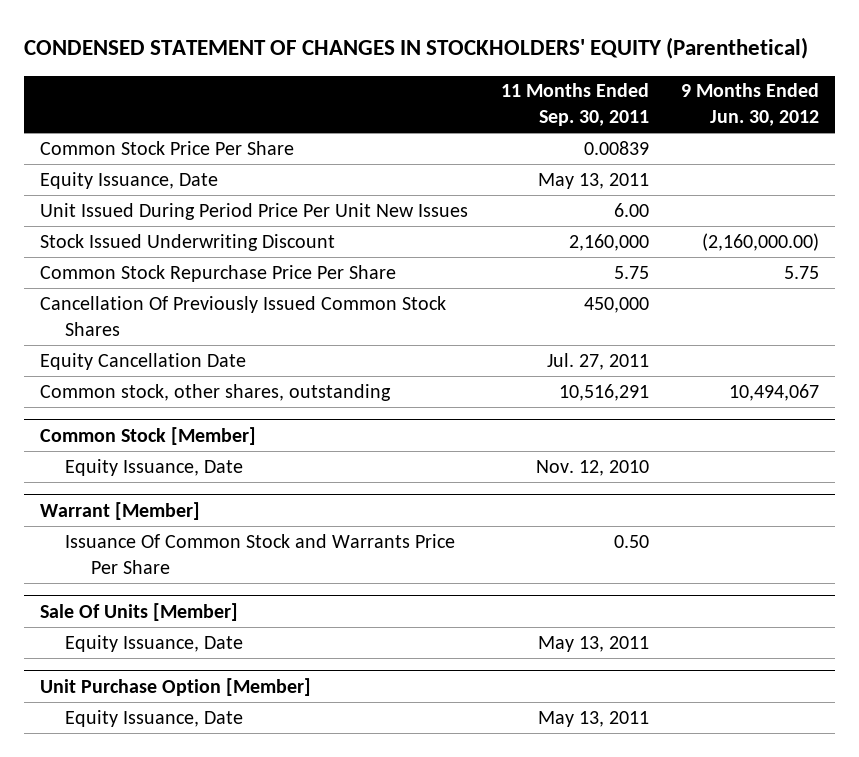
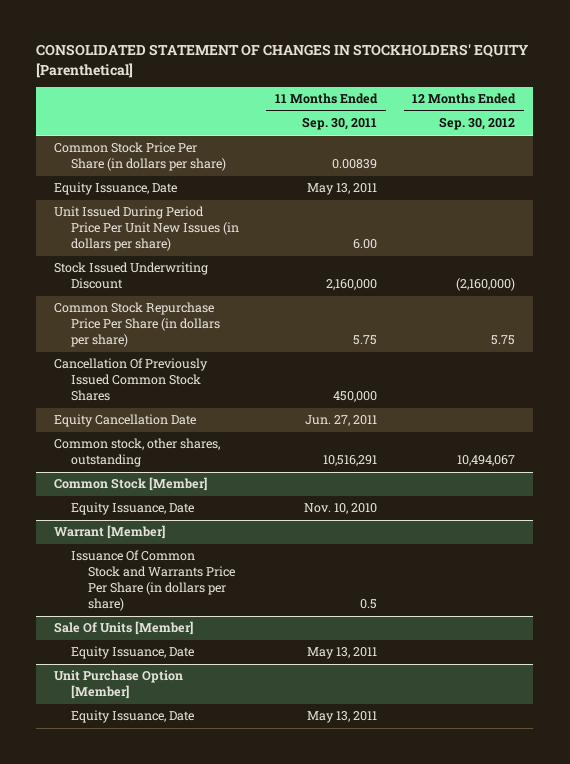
- CONDENSED STATEMENT OF CHANGES IN STOCKHOLDERS' EQUITY (Parenthetical)
+ CONSOLIDATED STATEMENT OF CHANGES IN STOCKHOLDERS' EQUITY [Parenthetical]
- | 11 Months Ended Sep. 30, 2011 | 9 Months Ended Jun. 30, 2012
+ | 11 Months Ended Sep. 30, 2011 | 12 Months Ended Sep. 30, 2012
- Common Stock Price Per Share | 0.00839 |
+ Common Stock Price Per Share (in dollars per share) | 0.00839 |
- Unit Issued During Period Price Per Unit New Issues | 6.00 |
+ Unit Issued During Period Price Per Unit New Issues (in dollars per share) | 6.00 |
- Common Stock Repurchase Price Per Share | 5.75 | 5.75
+ Common Stock Repurchase Price Per Share (in dollars per share) | 5.75 | 5.75
- Equity Cancellation Date | Jul. 27, 2011 |
+ Equity Cancellation Date | Jun. 27, 2011 |
@ Common Stock [Member]
- Equity Issuance, Date | Nov. 12, 2010 |
+ Equity Issuance, Date | Nov. 10, 2010 |
@ Warrant [Member]
- Issuance Of Common Stock and Warrants Price Per Share | 0.50 |
+ Issuance Of Common Stock and Warrants Price Per Share (in dollars per share) | 0.5 |

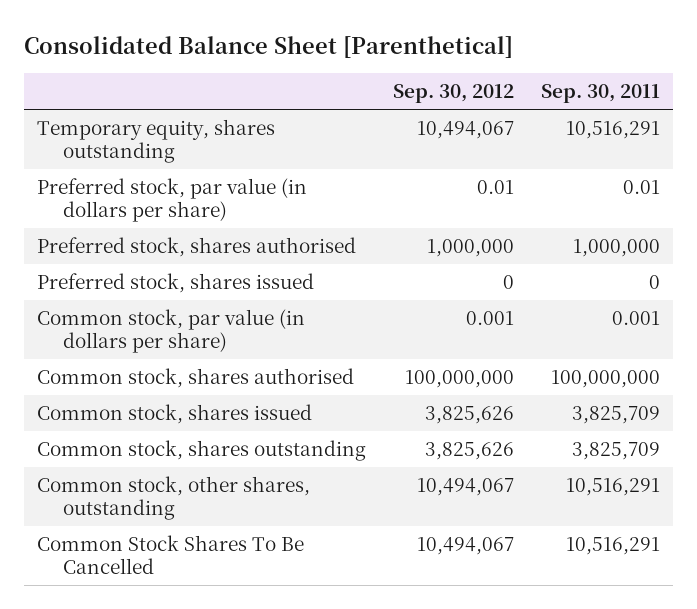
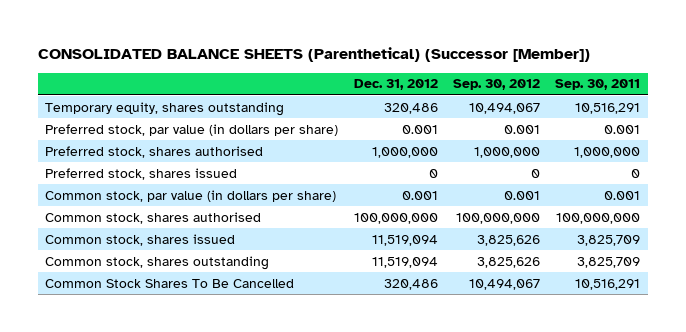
- Consolidated Balance Sheet [Parenthetical]
+ CONSOLIDATED BALANCE SHEETS (Parenthetical) (Successor [Member])
- | Sep. 30, 2012 | Sep. 30, 2011
+ | Dec. 31, 2012 | Sep. 30, 2012 | Sep. 30, 2011
- Preferred stock, par value (in dollars per share) | 0.01 | 0.01
+ Preferred stock, par value (in dollars per share) | 0.001 | 0.001 | 0.001
- Common stock, other shares, outstanding | 10,494,067 | 10,516,291

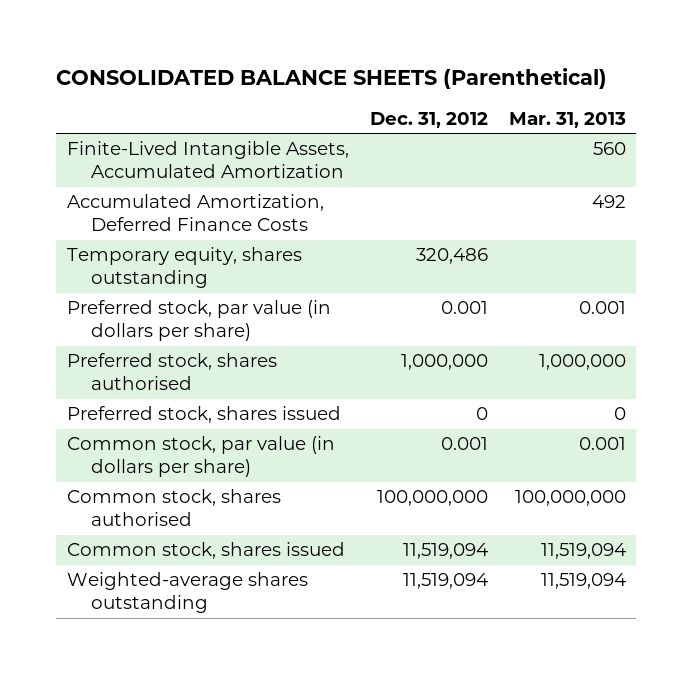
- CONSOLIDATED BALANCE SHEETS (Parenthetical) (Successor [Member])
+ CONSOLIDATED BALANCE SHEETS (Parenthetical)
- | Dec. 31, 2012 | Sep. 30, 2012 | Sep. 30, 2011
+ | Dec. 31, 2012 | Mar. 31, 2013
+ Finite-Lived Intangible Assets, Accumulated Amortization | | 560
+ Accumulated Amortization, Deferred Finance Costs | | 492
- Common stock, shares outstanding | 11,519,094 | 3,825,626 | 3,825,709
- Common Stock Shares To Be Cancelled | 320,486 | 10,494,067 | 10,516,291
+ Weighted-average shares outstanding | 11,519,094 | 11,519,094

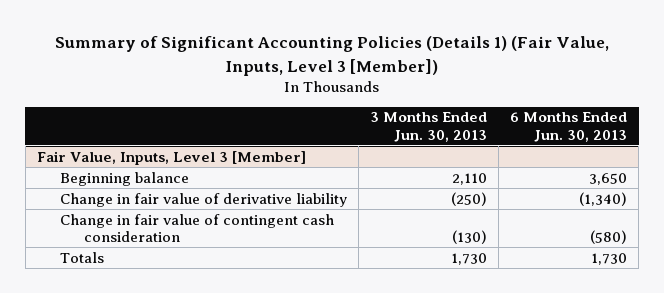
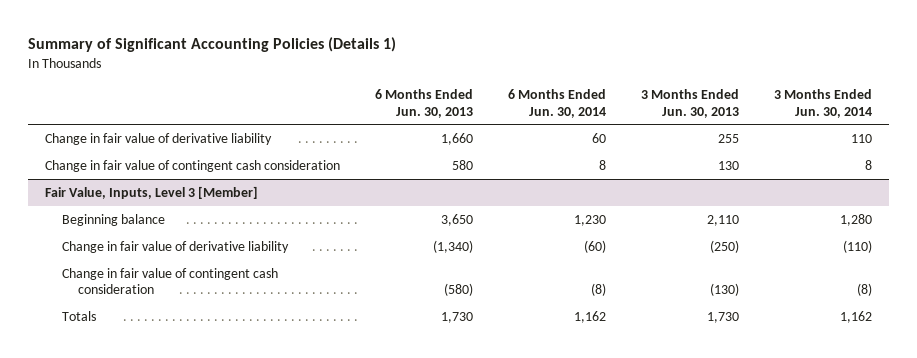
- Summary of Significant Accounting Policies (Details 1) (Fair Value, Inputs, Level 3 [Member])
+ Summary of Significant Accounting Policies (Details 1)
- | 3 Months Ended Jun. 30, 2013 | 6 Months Ended Jun. 30, 2013
+ | 6 Months Ended Jun. 30, 2013 | 6 Months Ended Jun. 30, 2014 | 3 Months Ended Jun. 30, 2013 | 3 Months Ended Jun. 30, 2014
+ Change in fair value of derivative liability | 1,660 | 60 | 255 | 110
+ Change in fair value of contingent cash consideration | 580 | 8 | 130 | 8

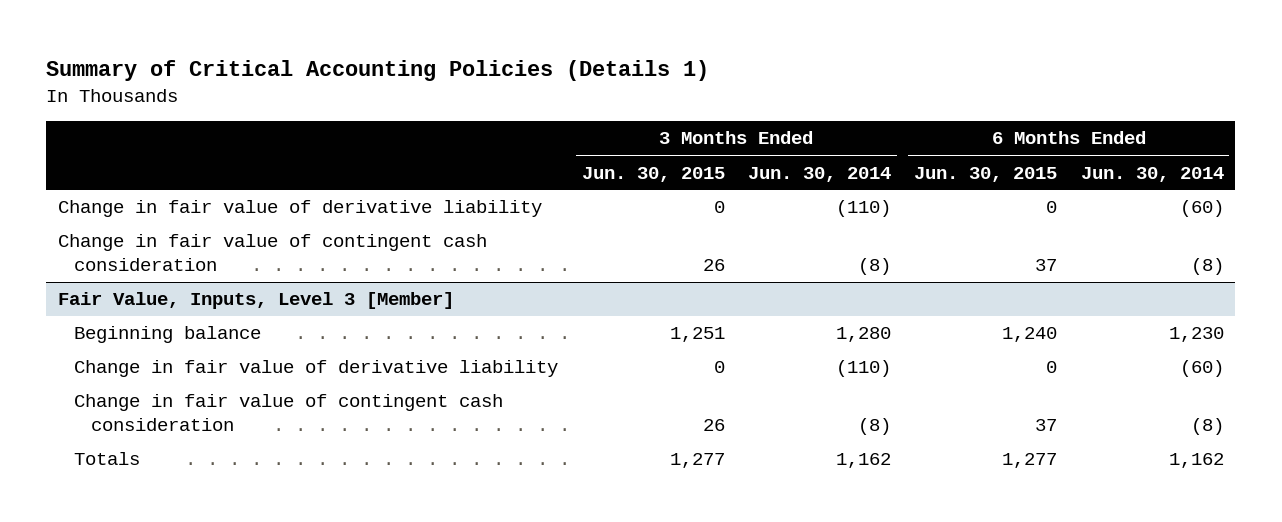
- Summary of Significant Accounting Policies (Details 1)
+ Summary of Critical Accounting Policies (Details 1)
- | 6 Months Ended Jun. 30, 2013 | 6 Months Ended Jun. 30, 2014 | 3 Months Ended Jun. 30, 2013 | 3 Months Ended Jun. 30, 2014
+ | 3 Months Ended Jun. 30, 2015 | 3 Months Ended Jun. 30, 2014 | 6 Months Ended Jun. 30, 2015 | 6 Months Ended Jun. 30, 2014
- Change in fair value of derivative liability | 1,660 | 60 | 255 | 110
- Change in fair value of contingent cash consideration | 580 | 8 | 130 | 8
+ Change in fair value of derivative liability | 0 | (110) | 0 | (60)
+ Change in fair value of contingent cash consideration | 26 | (8) | 37 | (8)

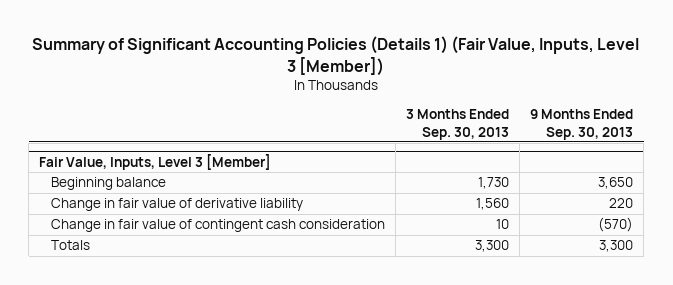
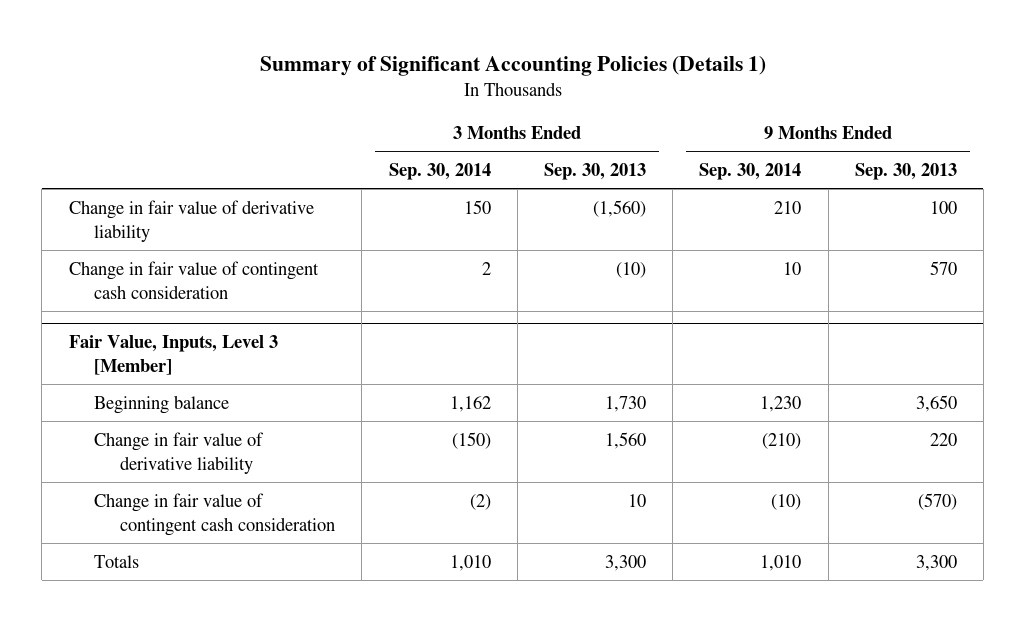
- Summary of Significant Accounting Policies (Details 1) (Fair Value, Inputs, Level 3 [Member])
+ Summary of Significant Accounting Policies (Details 1)
- | 3 Months Ended Sep. 30, 2013 | 9 Months Ended Sep. 30, 2013
+ | 3 Months Ended Sep. 30, 2014 | 3 Months Ended Sep. 30, 2013 | 9 Months Ended Sep. 30, 2014 | 9 Months Ended Sep. 30, 2013
+ Change in fair value of derivative liability | 150 | (1,560) | 210 | 100
+ Change in fair value of contingent cash consideration | 2 | (10) | 10 | 570

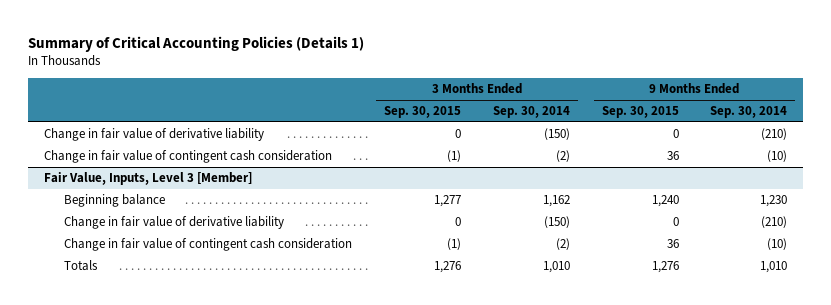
- Summary of Significant Accounting Policies (Details 1)
+ Summary of Critical Accounting Policies (Details 1)
- | 3 Months Ended Sep. 30, 2014 | 3 Months Ended Sep. 30, 2013 | 9 Months Ended Sep. 30, 2014 | 9 Months Ended Sep. 30, 2013
+ | 3 Months Ended Sep. 30, 2015 | 3 Months Ended Sep. 30, 2014 | 9 Months Ended Sep. 30, 2015 | 9 Months Ended Sep. 30, 2014
- Change in fair value of derivative liability | 150 | (1,560) | 210 | 100
- Change in fair value of contingent cash consideration | 2 | (10) | 10 | 570
+ Change in fair value of derivative liability | 0 | (150) | 0 | (210)
+ Change in fair value of contingent cash consideration | (1) | (2) | 36 | (10)

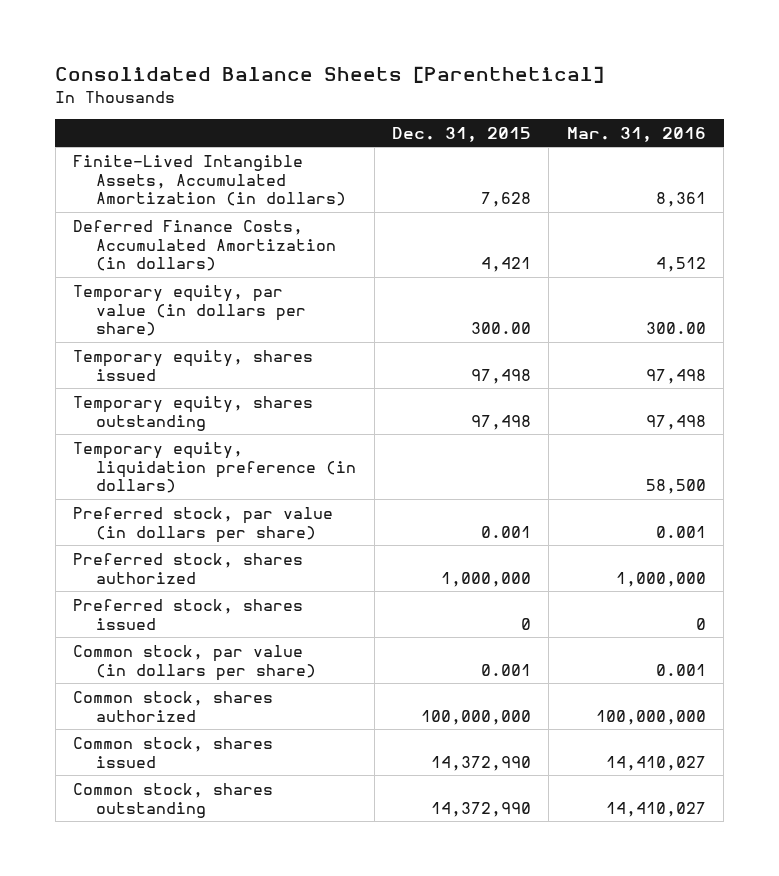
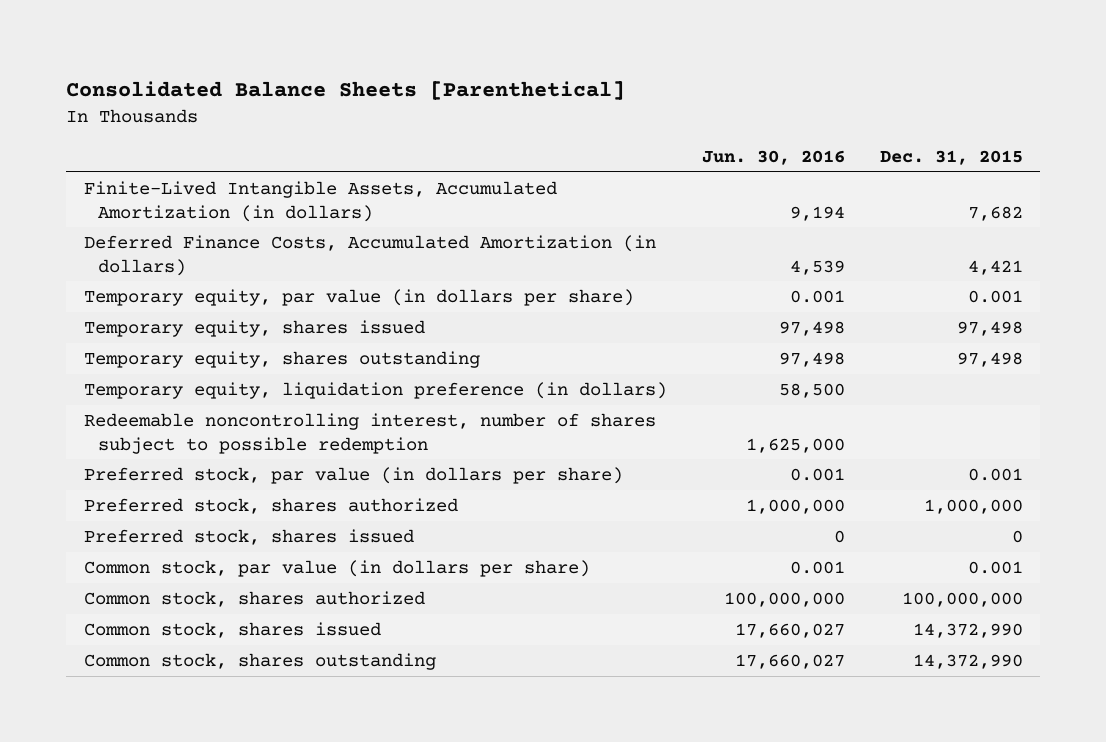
- | Dec. 31, 2015 | Mar. 31, 2016
+ | Jun. 30, 2016 | Dec. 31, 2015
- Finite-Lived Intangible Assets, Accumulated Amortization (in dollars) | 7,628 | 8,361
+ Finite-Lived Intangible Assets, Accumulated Amortization (in dollars) | 9,194 | 7,682
- Temporary equity, par value (in dollars per share) | 300.00 | 300.00
+ Temporary equity, par value (in dollars per share) | 0.001 | 0.001
+ Redeemable noncontrolling interest, number of shares subject to possible redemption | 1,625,000 |

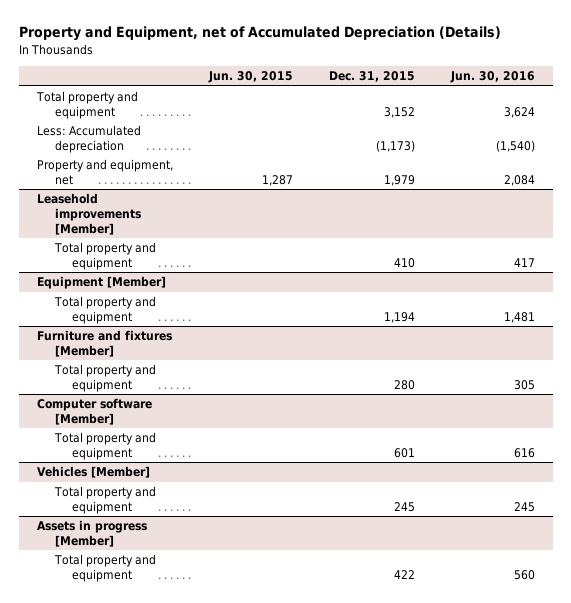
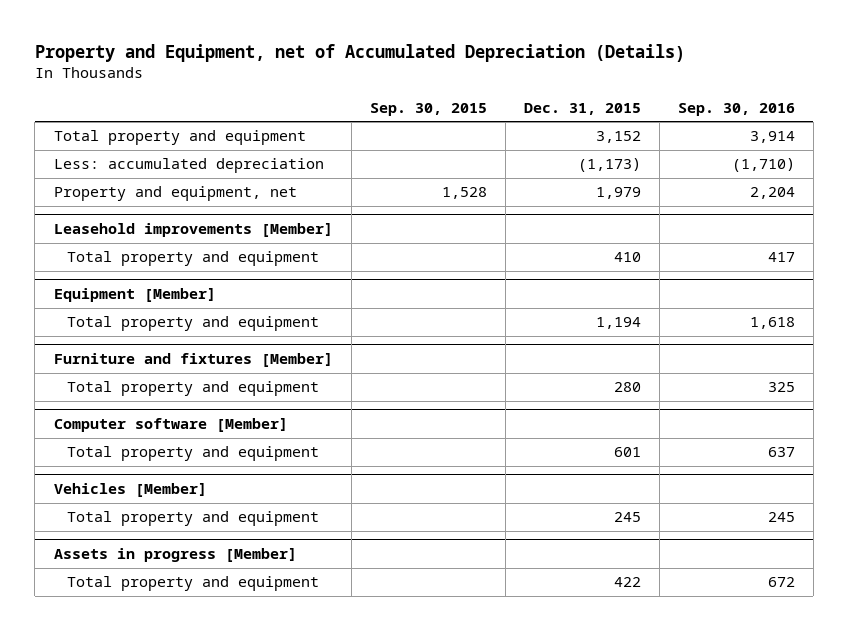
- | Jun. 30, 2015 | Dec. 31, 2015 | Jun. 30, 2016
+ | Sep. 30, 2015 | Dec. 31, 2015 | Sep. 30, 2016
- Less: Accumulated depreciation | | (1,173) | (1,540)
+ Less: accumulated depreciation | | (1,173) | (1,710)

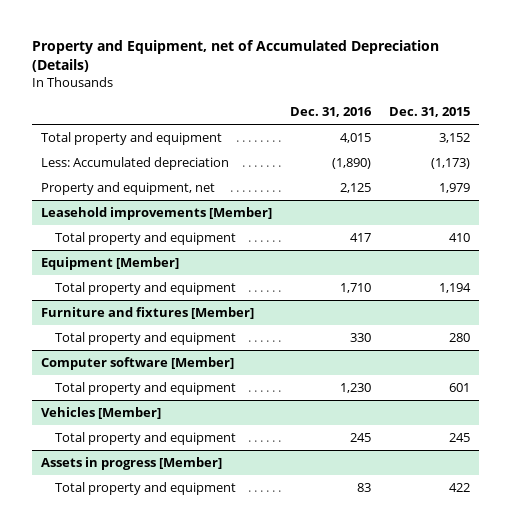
- | Sep. 30, 2015 | Dec. 31, 2015 | Sep. 30, 2016
+ | Dec. 31, 2016 | Dec. 31, 2015
- Less: accumulated depreciation | | (1,173) | (1,710)
+ Less: Accumulated depreciation | (1,890) | (1,173)

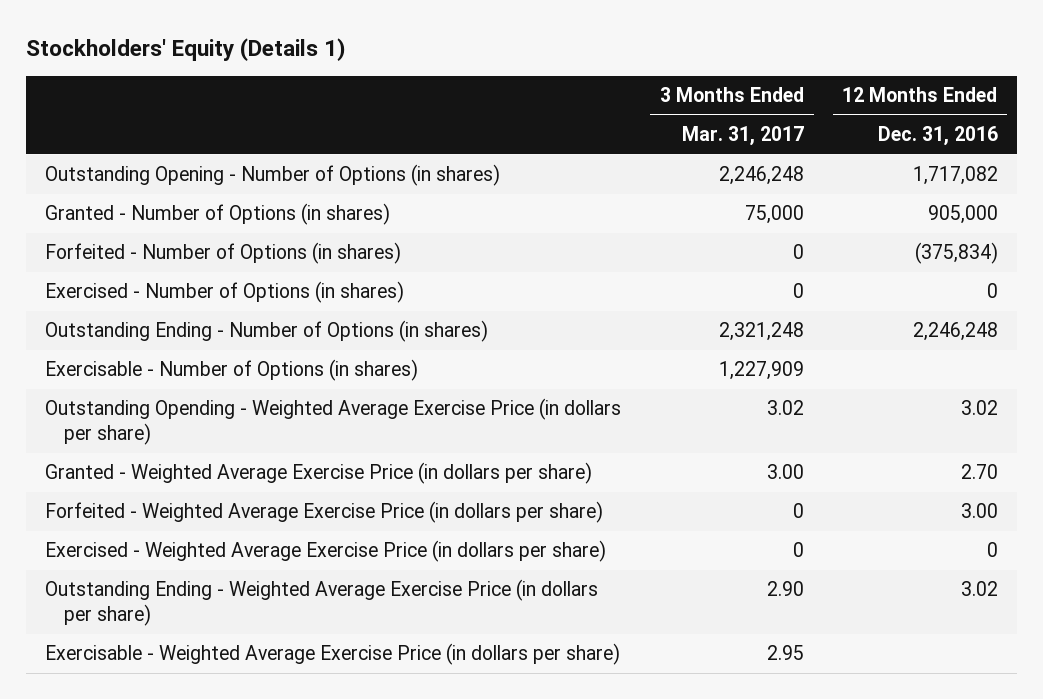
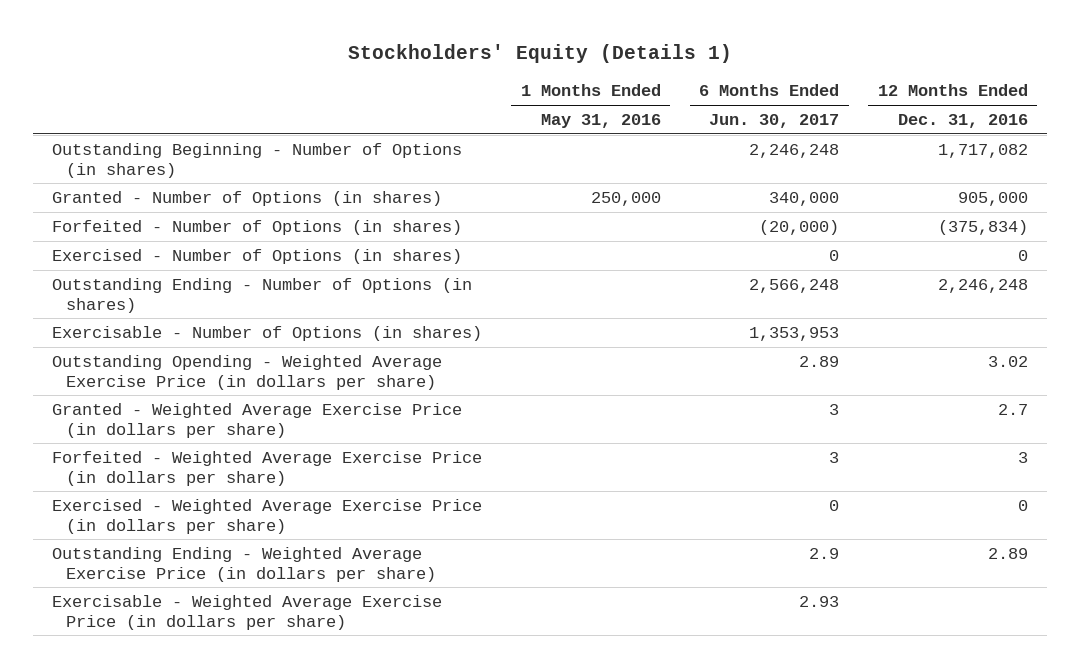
- | 3 Months Ended Mar. 31, 2017 | 12 Months Ended Dec. 31, 2016
+ | 1 Months Ended May 31, 2016 | 6 Months Ended Jun. 30, 2017 | 12 Months Ended Dec. 31, 2016
- Outstanding Opening - Number of Options (in shares) | 2,246,248 | 1,717,082
+ Outstanding Beginning - Number of Options (in shares) | | 2,246,248 | 1,717,082
- Granted - Weighted Average Exercise Price (in dollars per share) | 3.00 | 2.70
- Forfeited - Weighted Average Exercise Price (in dollars per share) | 0 | 3.00
+ Granted - Weighted Average Exercise Price (in dollars per share) | | 3 | 2.7
+ Forfeited - Weighted Average Exercise Price (in dollars per share) | | 3 | 3
- Outstanding Ending - Weighted Average Exercise Price (in dollars per share) | 2.90 | 3.02
+ Outstanding Ending - Weighted Average Exercise Price (in dollars per share) | | 2.9 | 2.89

